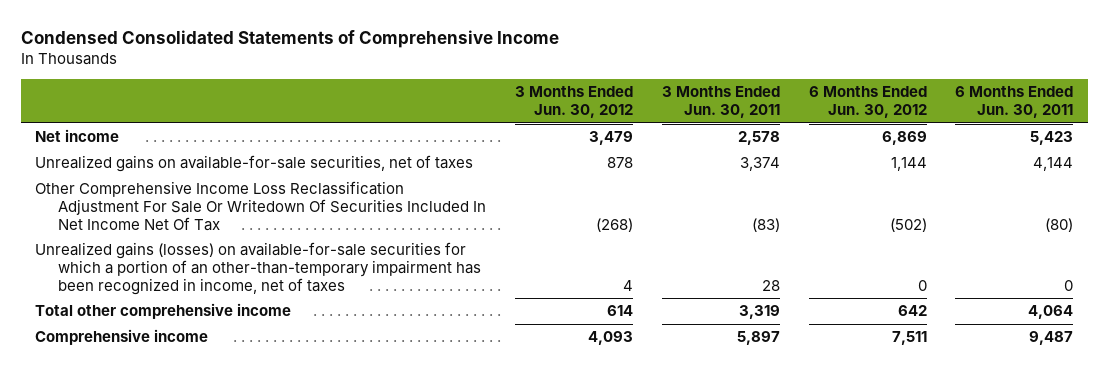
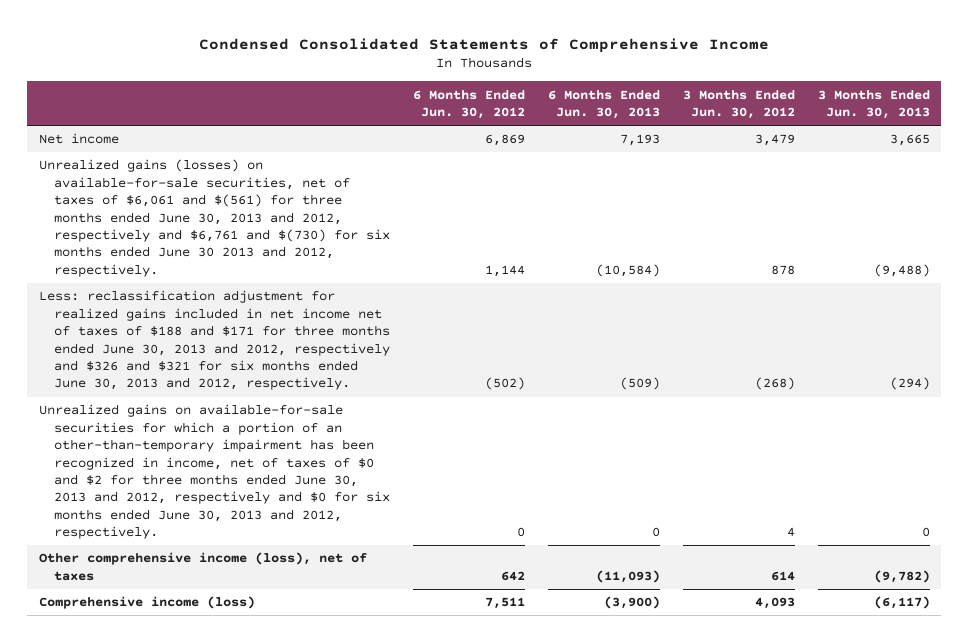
- | 3 Months Ended Jun. 30, 2012 | 3 Months Ended Jun. 30, 2011 | 6 Months Ended Jun. 30, 2012 | 6 Months Ended Jun. 30, 2011
+ | 6 Months Ended Jun. 30, 2012 | 6 Months Ended Jun. 30, 2013 | 3 Months Ended Jun. 30, 2012 | 3 Months Ended Jun. 30, 2013
- Unrealized gains on available-for-sale securities, net of taxes | 878 | 3,374 | 1,144 | 4,144
- Other Comprehensive Income Loss Reclassification Adjustment For Sale Or Writedown Of Securities Included In Net Income Net Of Tax | (268) | (83) | (502) | (80)
- Unrealized gains (losses) on available-for-sale securities for which a portion of an other-than-temporary impairment has been recognized in income, net of taxes | 4 | 28 | 0 | 0
- Total other comprehensive income | 614 | 3,319 | 642 | 4,064
- Comprehensive income | 4,093 | 5,897 | 7,511 | 9,487
+ Unrealized gains (losses) on available-for-sale securities, net of taxes of $6,061 and $(561) for three months ended June 30, 2013 and 2012, respectively and $6,761 and $(730) for six months ended June 30 2013 and 2012, respectively. | 1,144 | (10,584) | 878 | (9,488)
+ Less: reclassification adjustment for realized gains included in net income net of taxes of $188 and $171 for three months ended June 30, 2013 and 2012, respectively and $326 and $321 for six months ended June 30, 2013 and 2012, respectively. | (502) | (509) | (268) | (294)
+ Unrealized gains on available-for-sale securities for which a portion of an other-than-temporary impairment has been recognized in income, net of taxes of $0 and $2 for three months ended June 30, 2013 and 2012, respectively and $0 for six months ended June 30, 2013 and 2012, respectively. | 0 | 0 | 4 | 0
+ Other comprehensive income (loss), net of taxes | 642 | (11,093) | 614 | (9,782)
+ Comprehensive income (loss) | 7,511 | (3,900) | 4,093 | (6,117)

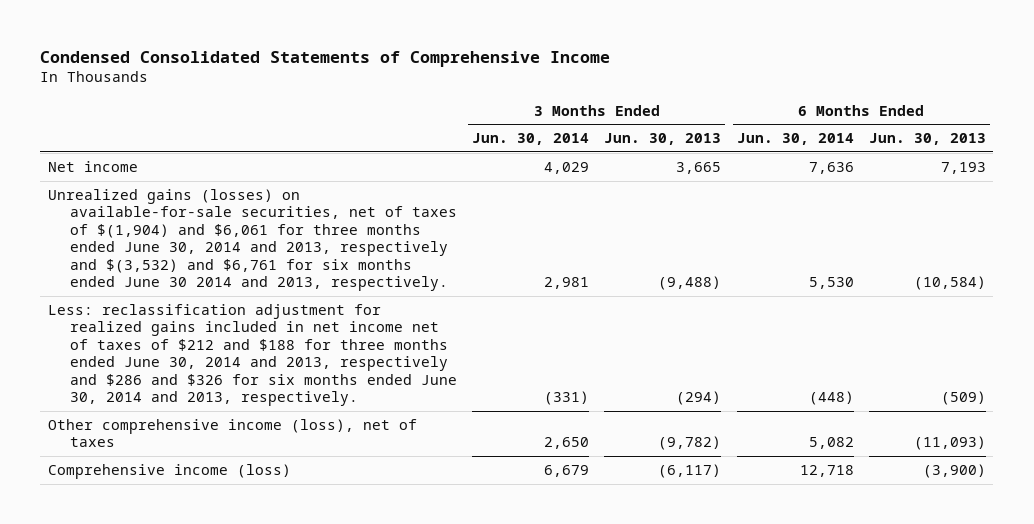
- | 6 Months Ended Jun. 30, 2012 | 6 Months Ended Jun. 30, 2013 | 3 Months Ended Jun. 30, 2012 | 3 Months Ended Jun. 30, 2013
+ | 3 Months Ended Jun. 30, 2014 | 3 Months Ended Jun. 30, 2013 | 6 Months Ended Jun. 30, 2014 | 6 Months Ended Jun. 30, 2013
- Unrealized gains (losses) on available-for-sale securities, net of taxes of $6,061 and $(561) for three months ended June 30, 2013 and 2012, respectively and $6,761 and $(730) for six months ended June 30 2013 and 2012, respectively. | 1,144 | (10,584) | 878 | (9,488)
- Less: reclassification adjustment for realized gains included in net income net of taxes of $188 and $171 for three months ended June 30, 2013 and 2012, respectively and $326 and $321 for six months ended June 30, 2013 and 2012, respectively. | (502) | (509) | (268) | (294)
- Unrealized gains on available-for-sale securities for which a portion of an other-than-temporary impairment has been recognized in income, net of taxes of $0 and $2 for three months ended June 30, 2013 and 2012, respectively and $0 for six months ended June 30, 2013 and 2012, respectively. | 0 | 0 | 4 | 0
+ Unrealized gains (losses) on available-for-sale securities, net of taxes of $(1,904) and $6,061 for three months ended June 30, 2014 and 2013, respectively and $(3,532) and $6,761 for six months ended June 30 2014 and 2013, respectively. | 2,981 | (9,488) | 5,530 | (10,584)
+ Less: reclassification adjustment for realized gains included in net income net of taxes of $212 and $188 for three months ended June 30, 2014 and 2013, respectively and $286 and $326 for six months ended June 30, 2014 and 2013, respectively. | (331) | (294) | (448) | (509)

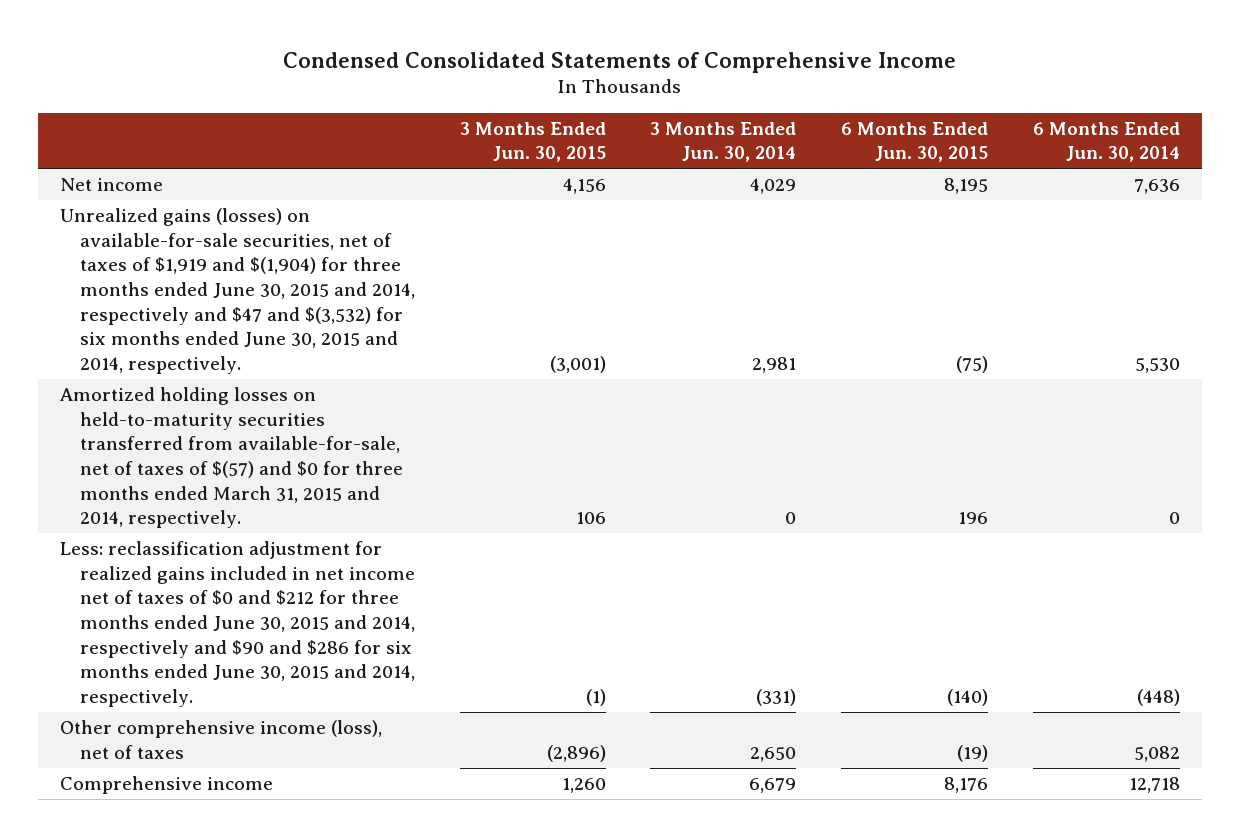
- | 3 Months Ended Jun. 30, 2014 | 3 Months Ended Jun. 30, 2013 | 6 Months Ended Jun. 30, 2014 | 6 Months Ended Jun. 30, 2013
+ | 3 Months Ended Jun. 30, 2015 | 3 Months Ended Jun. 30, 2014 | 6 Months Ended Jun. 30, 2015 | 6 Months Ended Jun. 30, 2014
- Unrealized gains (losses) on available-for-sale securities, net of taxes of $(1,904) and $6,061 for three months ended June 30, 2014 and 2013, respectively and $(3,532) and $6,761 for six months ended June 30 2014 and 2013, respectively. | 2,981 | (9,488) | 5,530 | (10,584)
- Less: reclassification adjustment for realized gains included in net income net of taxes of $212 and $188 for three months ended June 30, 2014 and 2013, respectively and $286 and $326 for six months ended June 30, 2014 and 2013, respectively. | (331) | (294) | (448) | (509)
+ Unrealized gains (losses) on available-for-sale securities, net of taxes of $1,919 and $(1,904) for three months ended June 30, 2015 and 2014, respectively and $47 and $(3,532) for six months ended June 30, 2015 and 2014, respectively. | (3,001) | 2,981 | (75) | 5,530
+ Amortized holding losses on held-to-maturity securities transferred from available-for-sale, net of taxes of $(57) and $0 for three months ended March 31, 2015 and 2014, respectively. | 106 | 0 | 196 | 0
+ Less: reclassification adjustment for realized gains included in net income net of taxes of $0 and $212 for three months ended June 30, 2015 and 2014, respectively and $90 and $286 for six months ended June 30, 2015 and 2014, respectively. | (1) | (331) | (140) | (448)
- Comprehensive income (loss) | 6,679 | (6,117) | 12,718 | (3,900)
+ Comprehensive income | 1,260 | 6,679 | 8,176 | 12,718

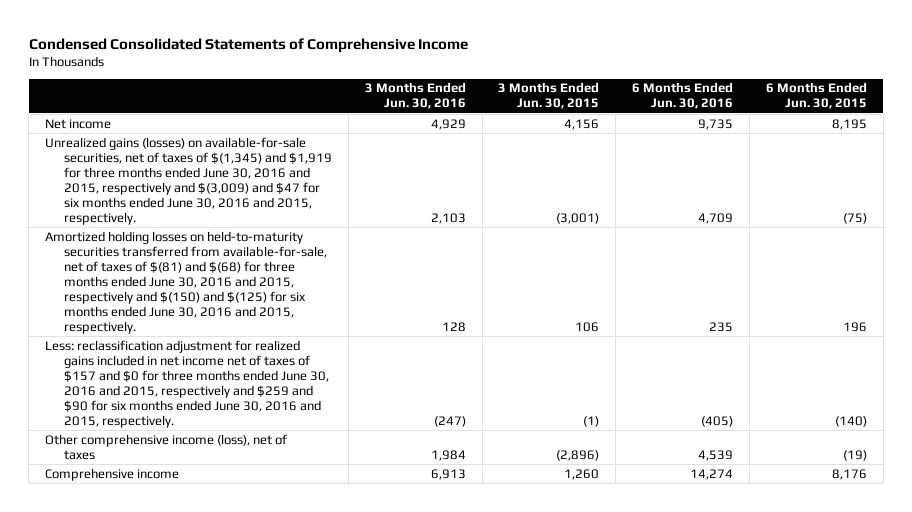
- | 3 Months Ended Jun. 30, 2015 | 3 Months Ended Jun. 30, 2014 | 6 Months Ended Jun. 30, 2015 | 6 Months Ended Jun. 30, 2014
+ | 3 Months Ended Jun. 30, 2016 | 3 Months Ended Jun. 30, 2015 | 6 Months Ended Jun. 30, 2016 | 6 Months Ended Jun. 30, 2015
- Unrealized gains (losses) on available-for-sale securities, net of taxes of $1,919 and $(1,904) for three months ended June 30, 2015 and 2014, respectively and $47 and $(3,532) for six months ended June 30, 2015 and 2014, respectively. | (3,001) | 2,981 | (75) | 5,530
- Amortized holding losses on held-to-maturity securities transferred from available-for-sale, net of taxes of $(57) and $0 for three months ended March 31, 2015 and 2014, respectively. | 106 | 0 | 196 | 0
- Less: reclassification adjustment for realized gains included in net income net of taxes of $0 and $212 for three months ended June 30, 2015 and 2014, respectively and $90 and $286 for six months ended June 30, 2015 and 2014, respectively. | (1) | (331) | (140) | (448)
+ Unrealized gains (losses) on available-for-sale securities, net of taxes of $(1,345) and $1,919 for three months ended June 30, 2016 and 2015, respectively and $(3,009) and $47 for six months ended June 30, 2016 and 2015, respectively. | 2,103 | (3,001) | 4,709 | (75)
+ Amortized holding losses on held-to-maturity securities transferred from available-for-sale, net of taxes of $(81) and $(68) for three months ended June 30, 2016 and 2015, respectively and $(150) and $(125) for six months ended June 30, 2016 and 2015, respectively. | 128 | 106 | 235 | 196
+ Less: reclassification adjustment for realized gains included in net income net of taxes of $157 and $0 for three months ended June 30, 2016 and 2015, respectively and $259 and $90 for six months ended June 30, 2016 and 2015, respectively. | (247) | (1) | (405) | (140)

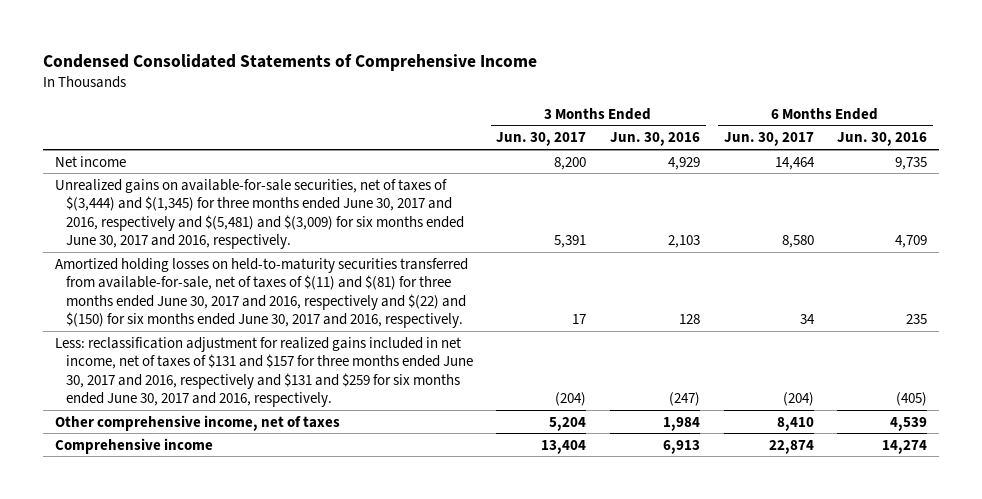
- | 3 Months Ended Jun. 30, 2016 | 3 Months Ended Jun. 30, 2015 | 6 Months Ended Jun. 30, 2016 | 6 Months Ended Jun. 30, 2015
+ | 3 Months Ended Jun. 30, 2017 | 3 Months Ended Jun. 30, 2016 | 6 Months Ended Jun. 30, 2017 | 6 Months Ended Jun. 30, 2016
- Unrealized gains (losses) on available-for-sale securities, net of taxes of $(1,345) and $1,919 for three months ended June 30, 2016 and 2015, respectively and $(3,009) and $47 for six months ended June 30, 2016 and 2015, respectively. | 2,103 | (3,001) | 4,709 | (75)
- Amortized holding losses on held-to-maturity securities transferred from available-for-sale, net of taxes of $(81) and $(68) for three months ended June 30, 2016 and 2015, respectively and $(150) and $(125) for six months ended June 30, 2016 and 2015, respectively. | 128 | 106 | 235 | 196
- Less: reclassification adjustment for realized gains included in net income net of taxes of $157 and $0 for three months ended June 30, 2016 and 2015, respectively and $259 and $90 for six months ended June 30, 2016 and 2015, respectively. | (247) | (1) | (405) | (140)
- Other comprehensive income (loss), net of taxes | 1,984 | (2,896) | 4,539 | (19)
+ Unrealized gains on available-for-sale securities, net of taxes of $(3,444) and $(1,345) for three months ended June 30, 2017 and 2016, respectively and $(5,481) and $(3,009) for six months ended June 30, 2017 and 2016, respectively. | 5,391 | 2,103 | 8,580 | 4,709
+ Amortized holding losses on held-to-maturity securities transferred from available-for-sale, net of taxes of $(11) and $(81) for three months ended June 30, 2017 and 2016, respectively and $(22) and $(150) for six months ended June 30, 2017 and 2016, respectively. | 17 | 128 | 34 | 235
+ Less: reclassification adjustment for realized gains included in net income, net of taxes of $131 and $157 for three months ended June 30, 2017 and 2016, respectively and $131 and $259 for six months ended June 30, 2017 and 2016, respectively. | (204) | (247) | (204) | (405)
+ Other comprehensive income, net of taxes | 5,204 | 1,984 | 8,410 | 4,539

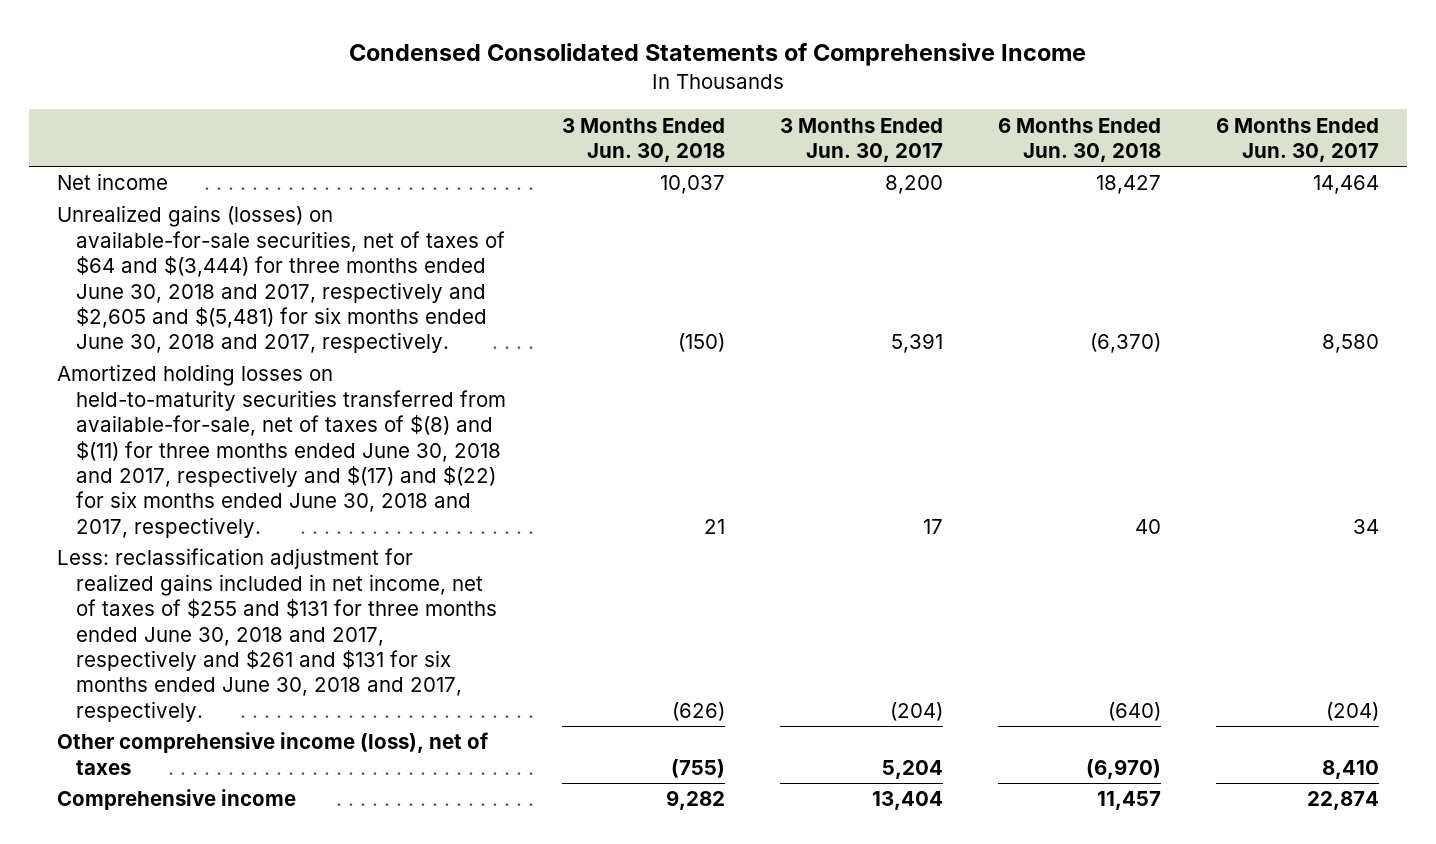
- | 3 Months Ended Jun. 30, 2017 | 3 Months Ended Jun. 30, 2016 | 6 Months Ended Jun. 30, 2017 | 6 Months Ended Jun. 30, 2016
+ | 3 Months Ended Jun. 30, 2018 | 3 Months Ended Jun. 30, 2017 | 6 Months Ended Jun. 30, 2018 | 6 Months Ended Jun. 30, 2017
- Unrealized gains on available-for-sale securities, net of taxes of $(3,444) and $(1,345) for three months ended June 30, 2017 and 2016, respectively and $(5,481) and $(3,009) for six months ended June 30, 2017 and 2016, respectively. | 5,391 | 2,103 | 8,580 | 4,709
- Amortized holding losses on held-to-maturity securities transferred from available-for-sale, net of taxes of $(11) and $(81) for three months ended June 30, 2017 and 2016, respectively and $(22) and $(150) for six months ended June 30, 2017 and 2016, respectively. | 17 | 128 | 34 | 235
- Less: reclassification adjustment for realized gains included in net income, net of taxes of $131 and $157 for three months ended June 30, 2017 and 2016, respectively and $131 and $259 for six months ended June 30, 2017 and 2016, respectively. | (204) | (247) | (204) | (405)
- Other comprehensive income, net of taxes | 5,204 | 1,984 | 8,410 | 4,539
+ Unrealized gains (losses) on available-for-sale securities, net of taxes of $64 and $(3,444) for three months ended June 30, 2018 and 2017, respectively and $2,605 and $(5,481) for six months ended June 30, 2018 and 2017, respectively. | (150) | 5,391 | (6,370) | 8,580
+ Amortized holding losses on held-to-maturity securities transferred from available-for-sale, net of taxes of $(8) and $(11) for three months ended June 30, 2018 and 2017, respectively and $(17) and $(22) for six months ended June 30, 2018 and 2017, respectively. | 21 | 17 | 40 | 34
+ Less: reclassification adjustment for realized gains included in net income, net of taxes of $255 and $131 for three months ended June 30, 2018 and 2017, respectively and $261 and $131 for six months ended June 30, 2018 and 2017, respectively. | (626) | (204) | (640) | (204)
+ Other comprehensive income (loss), net of taxes | (755) | 5,204 | (6,970) | 8,410

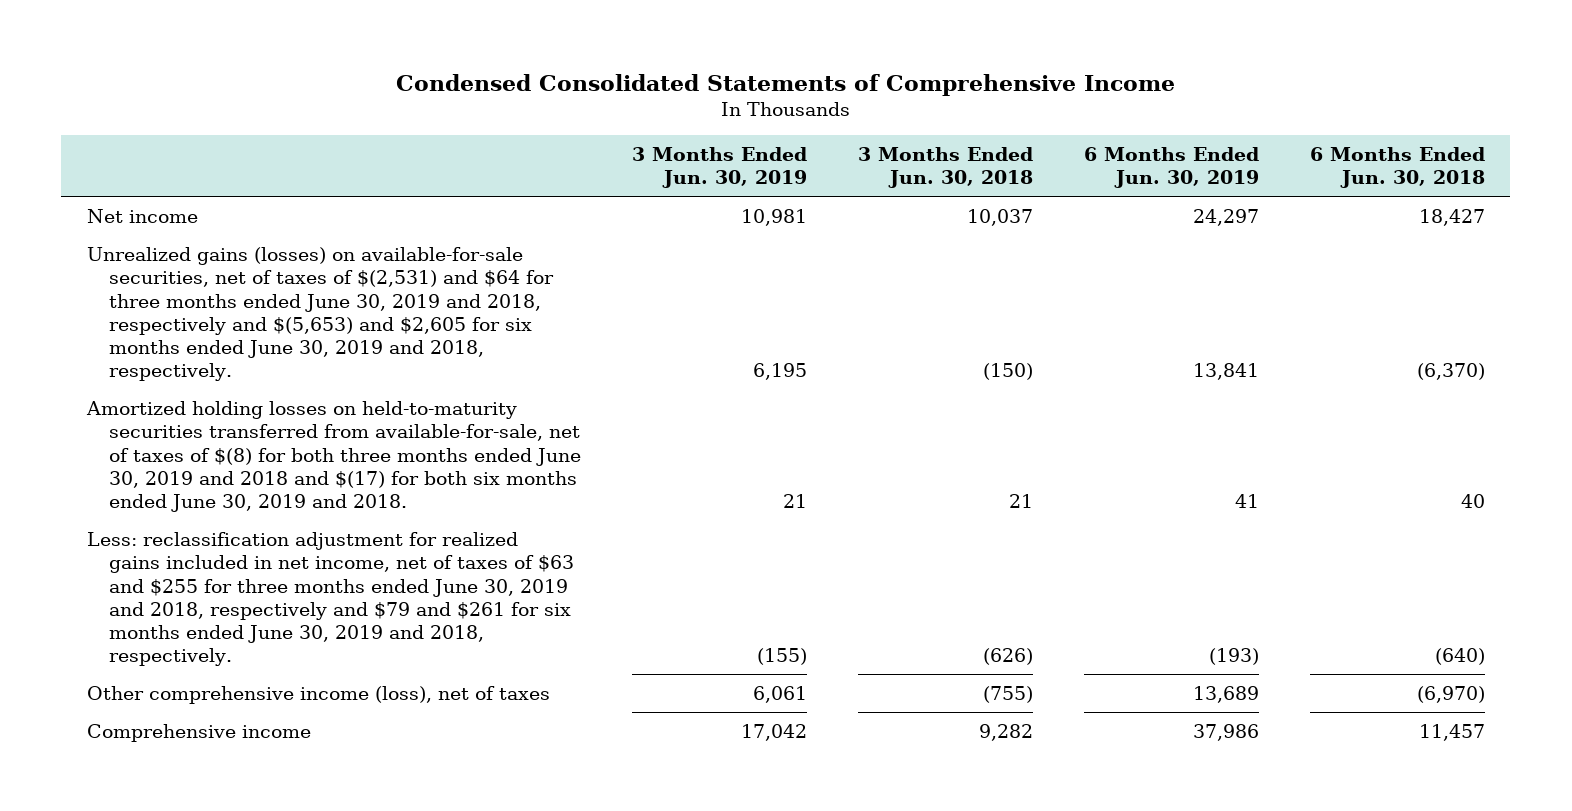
- | 3 Months Ended Jun. 30, 2018 | 3 Months Ended Jun. 30, 2017 | 6 Months Ended Jun. 30, 2018 | 6 Months Ended Jun. 30, 2017
+ | 3 Months Ended Jun. 30, 2019 | 3 Months Ended Jun. 30, 2018 | 6 Months Ended Jun. 30, 2019 | 6 Months Ended Jun. 30, 2018
- Unrealized gains (losses) on available-for-sale securities, net of taxes of $64 and $(3,444) for three months ended June 30, 2018 and 2017, respectively and $2,605 and $(5,481) for six months ended June 30, 2018 and 2017, respectively. | (150) | 5,391 | (6,370) | 8,580
- Amortized holding losses on held-to-maturity securities transferred from available-for-sale, net of taxes of $(8) and $(11) for three months ended June 30, 2018 and 2017, respectively and $(17) and $(22) for six months ended June 30, 2018 and 2017, respectively. | 21 | 17 | 40 | 34
- Less: reclassification adjustment for realized gains included in net income, net of taxes of $255 and $131 for three months ended June 30, 2018 and 2017, respectively and $261 and $131 for six months ended June 30, 2018 and 2017, respectively. | (626) | (204) | (640) | (204)
+ Unrealized gains (losses) on available-for-sale securities, net of taxes of $(2,531) and $64 for three months ended June 30, 2019 and 2018, respectively and $(5,653) and $2,605 for six months ended June 30, 2019 and 2018, respectively. | 6,195 | (150) | 13,841 | (6,370)
+ Amortized holding losses on held-to-maturity securities transferred from available-for-sale, net of taxes of $(8) for both three months ended June 30, 2019 and 2018 and $(17) for both six months ended June 30, 2019 and 2018. | 21 | 21 | 41 | 40
+ Less: reclassification adjustment for realized gains included in net income, net of taxes of $63 and $255 for three months ended June 30, 2019 and 2018, respectively and $79 and $261 for six months ended June 30, 2019 and 2018, respectively. | (155) | (626) | (193) | (640)

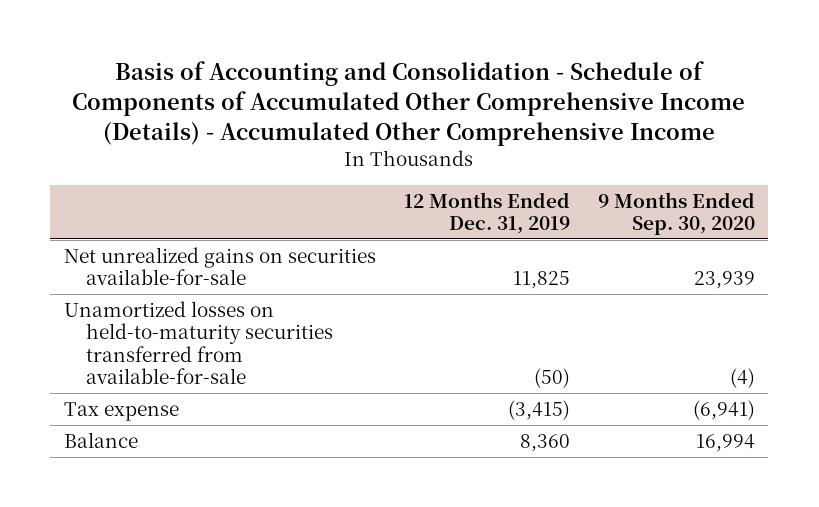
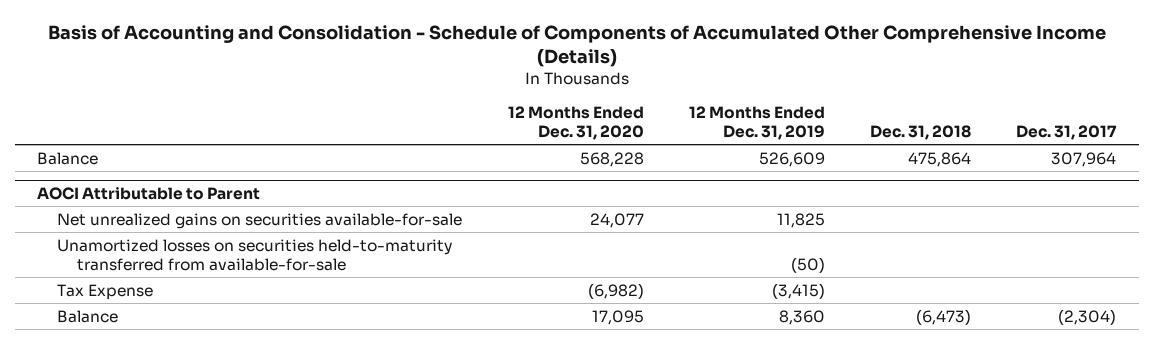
- Basis of Accounting and Consolidation - Schedule of Components of Accumulated Other Comprehensive Income (Details) - Accumulated Other Comprehensive Income
+ Basis of Accounting and Consolidation - Schedule of Components of Accumulated Other Comprehensive Income (Details)
- | 12 Months Ended Dec. 31, 2019 | 9 Months Ended Sep. 30, 2020
+ | 12 Months Ended Dec. 31, 2020 | 12 Months Ended Dec. 31, 2019 | Dec. 31, 2018 | Dec. 31, 2017
+ Balance | 568,228 | 526,609 | 475,864 | 307,964
+ AOCI Attributable to Parent
- Unamortized losses on held-to-maturity securities transferred from available-for-sale | (50) | (4)
- Tax expense | (3,415) | (6,941)
+ Unamortized losses on securities held-to-maturity transferred from available-for-sale | | (50) | |
+ Tax Expense | (6,982) | (3,415) | |

